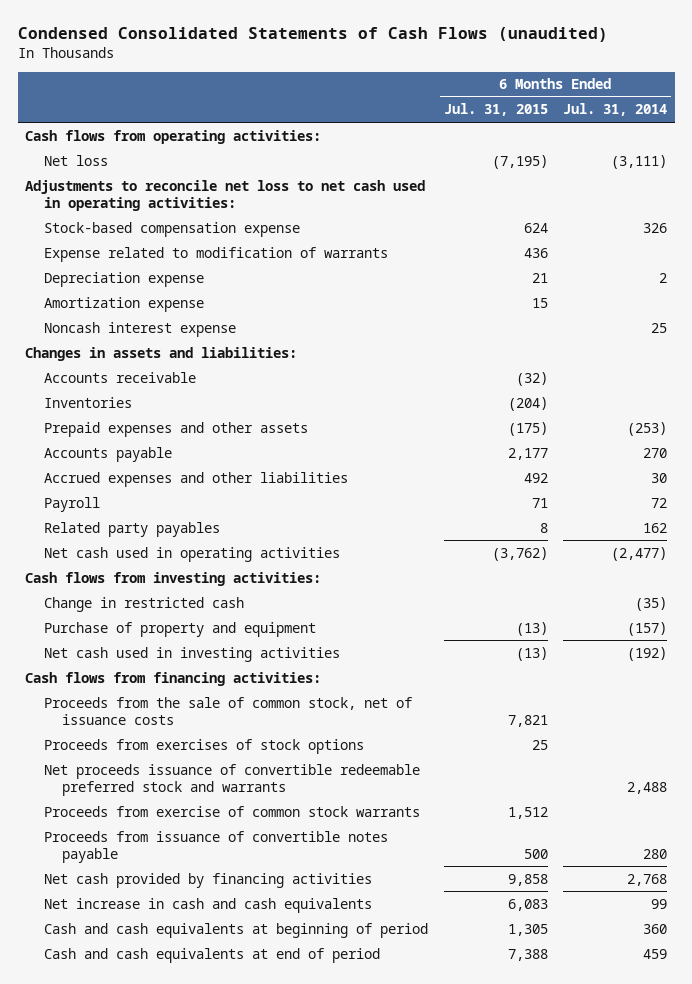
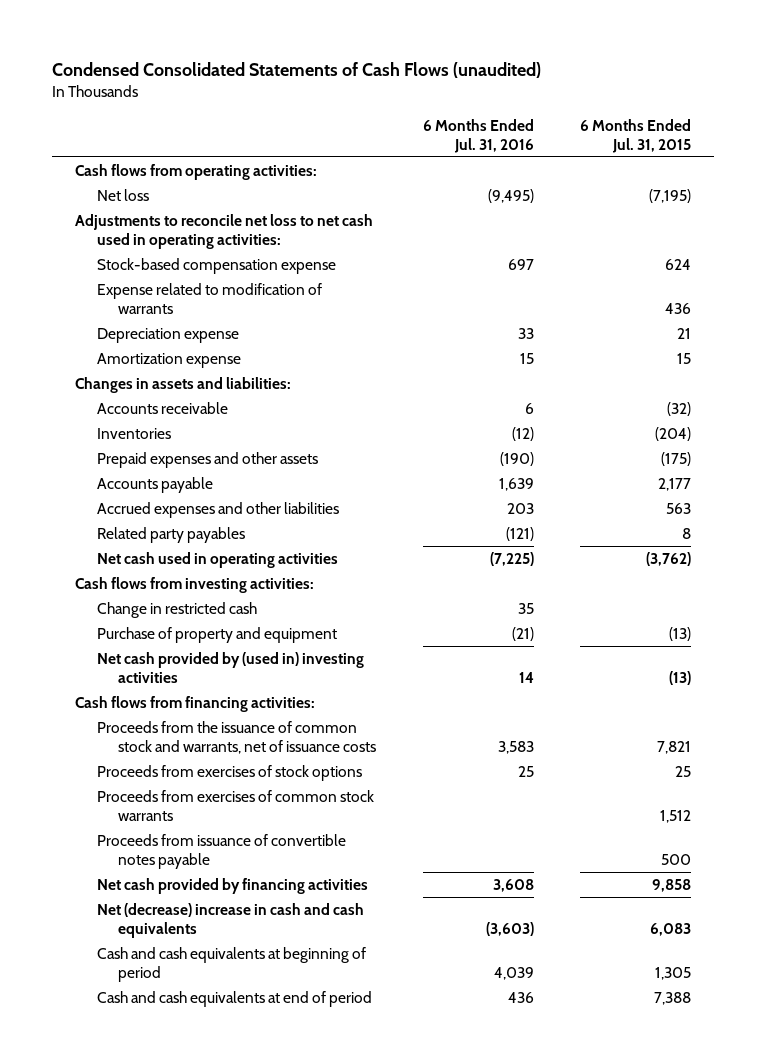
- | 6 Months Ended Jul. 31, 2015 | 6 Months Ended Jul. 31, 2014
+ | 6 Months Ended Jul. 31, 2016 | 6 Months Ended Jul. 31, 2015
- Noncash interest expense | | 25
- Accrued expenses and other liabilities | 492 | 30
- Payroll | 71 | 72
+ Accrued expenses and other liabilities | 203 | 563
- Net cash used in investing activities | (13) | (192)
+ Net cash provided by (used in) investing activities | 14 | (13)
- Proceeds from the sale of common stock, net of issuance costs | 7,821 |
+ Proceeds from the issuance of common stock and warrants, net of issuance costs | 3,583 | 7,821
- Net proceeds issuance of convertible redeemable preferred stock and warrants | | 2,488
- Proceeds from exercise of common stock warrants | 1,512 |
+ Proceeds from exercises of common stock warrants | | 1,512
- Net increase in cash and cash equivalents | 6,083 | 99
+ Net (decrease) increase in cash and cash equivalents | (3,603) | 6,083

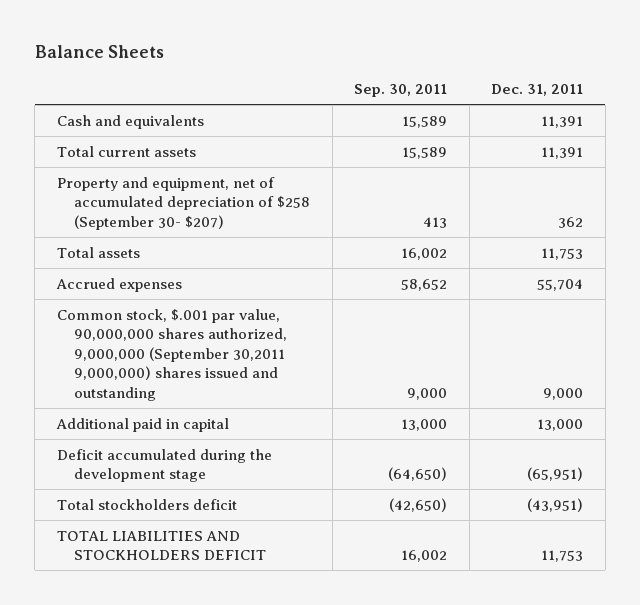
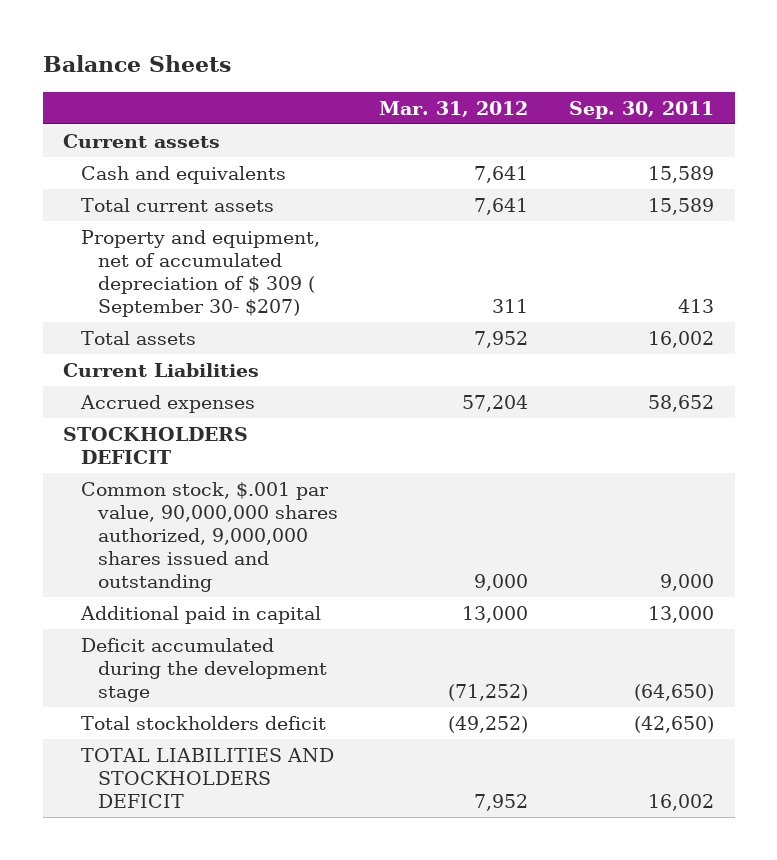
- | Sep. 30, 2011 | Dec. 31, 2011
+ | Mar. 31, 2012 | Sep. 30, 2011
+ Current assets
- Property and equipment, net of accumulated depreciation of $258 (September 30- $207) | 413 | 362
+ Property and equipment, net of accumulated depreciation of $ 309 ( September 30- $207) | 311 | 413
+ Current Liabilities
- Common stock, $.001 par value, 90,000,000 shares authorized, 9,000,000 (September 30,2011 9,000,000) shares issued and outstanding | 9,000 | 9,000
+ STOCKHOLDERS DEFICIT
+ Common stock, $.001 par value, 90,000,000 shares authorized, 9,000,000 shares issued and outstanding | 9,000 | 9,000

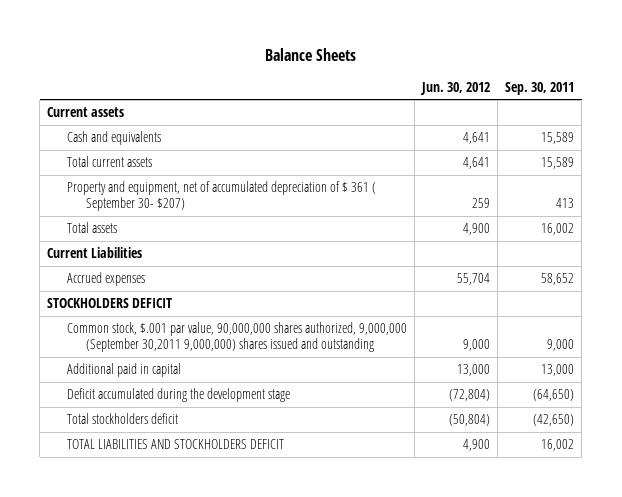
- | Mar. 31, 2012 | Sep. 30, 2011
+ | Jun. 30, 2012 | Sep. 30, 2011
- Property and equipment, net of accumulated depreciation of $ 309 ( September 30- $207) | 311 | 413
+ Property and equipment, net of accumulated depreciation of $ 361 ( September 30- $207) | 259 | 413
- Common stock, $.001 par value, 90,000,000 shares authorized, 9,000,000 shares issued and outstanding | 9,000 | 9,000
+ Common stock, $.001 par value, 90,000,000 shares authorized, 9,000,000 (September 30,2011 9,000,000) shares issued and outstanding | 9,000 | 9,000

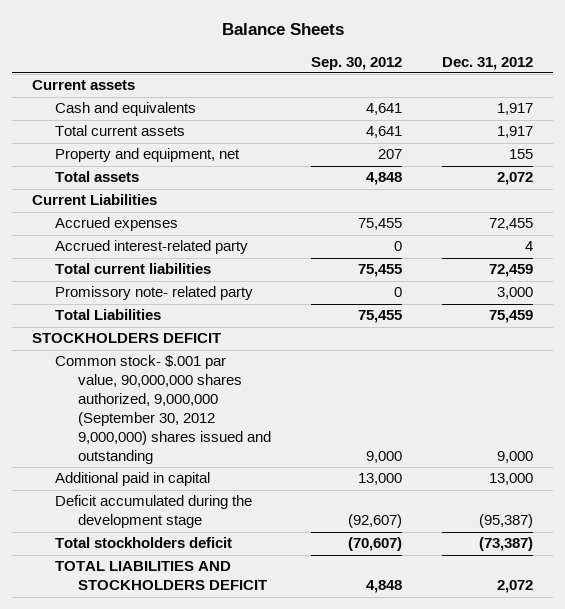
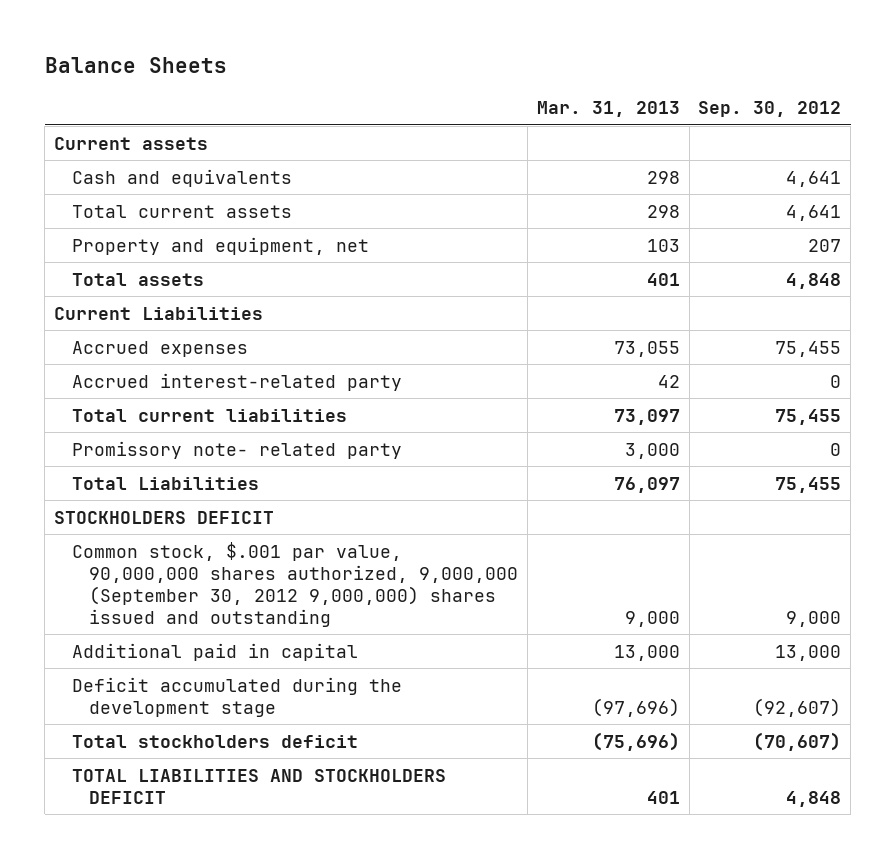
- | Sep. 30, 2012 | Dec. 31, 2012
+ | Mar. 31, 2013 | Sep. 30, 2012
- Common stock- $.001 par value, 90,000,000 shares authorized, 9,000,000 (September 30, 2012 9,000,000) shares issued and outstanding | 9,000 | 9,000
+ Common stock, $.001 par value, 90,000,000 shares authorized, 9,000,000 (September 30, 2012 9,000,000) shares issued and outstanding | 9,000 | 9,000

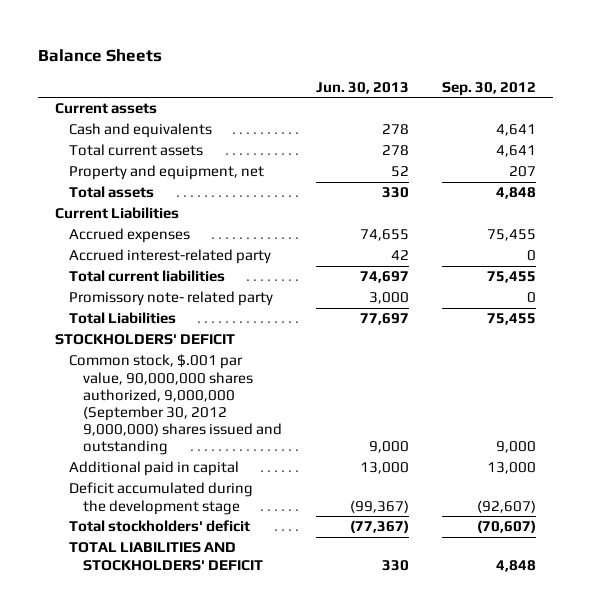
- | Mar. 31, 2013 | Sep. 30, 2012
+ | Jun. 30, 2013 | Sep. 30, 2012
- STOCKHOLDERS DEFICIT
+ STOCKHOLDERS' DEFICIT
- Total stockholders deficit | (75,696) | (70,607)
- TOTAL LIABILITIES AND STOCKHOLDERS DEFICIT | 401 | 4,848
+ Total stockholders' deficit | (77,367) | (70,607)
+ TOTAL LIABILITIES AND STOCKHOLDERS' DEFICIT | 330 | 4,848

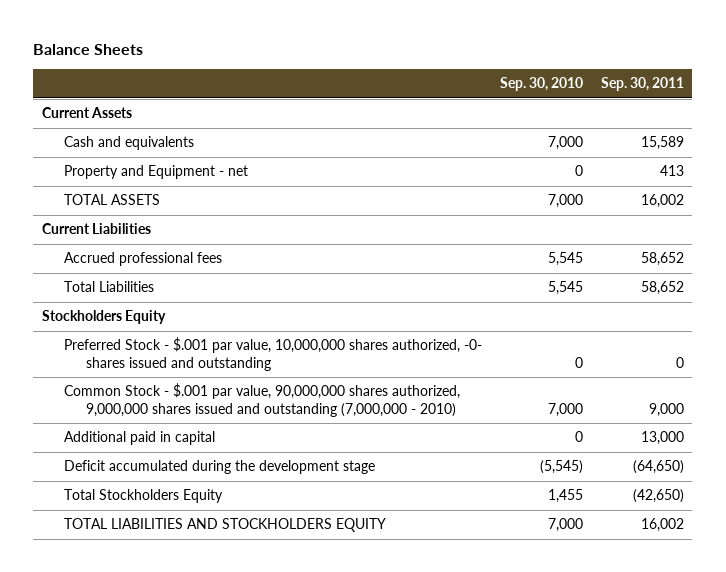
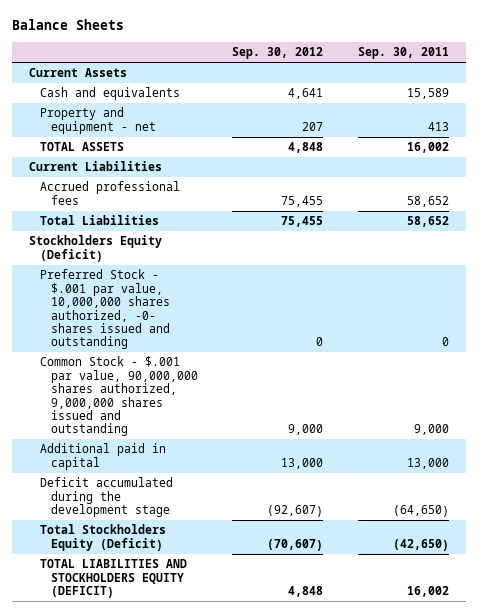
- | Sep. 30, 2010 | Sep. 30, 2011
+ | Sep. 30, 2012 | Sep. 30, 2011
- Property and Equipment - net | 0 | 413
+ Property and equipment - net | 207 | 413
- Stockholders Equity
+ Stockholders Equity (Deficit)
- Common Stock - $.001 par value, 90,000,000 shares authorized, 9,000,000 shares issued and outstanding (7,000,000 - 2010) | 7,000 | 9,000
+ Common Stock - $.001 par value, 90,000,000 shares authorized, 9,000,000 shares issued and outstanding | 9,000 | 9,000
- Total Stockholders Equity | 1,455 | (42,650)
- TOTAL LIABILITIES AND STOCKHOLDERS EQUITY | 7,000 | 16,002
+ Total Stockholders Equity (Deficit) | (70,607) | (42,650)
+ TOTAL LIABILITIES AND STOCKHOLDERS EQUITY (DEFICIT) | 4,848 | 16,002

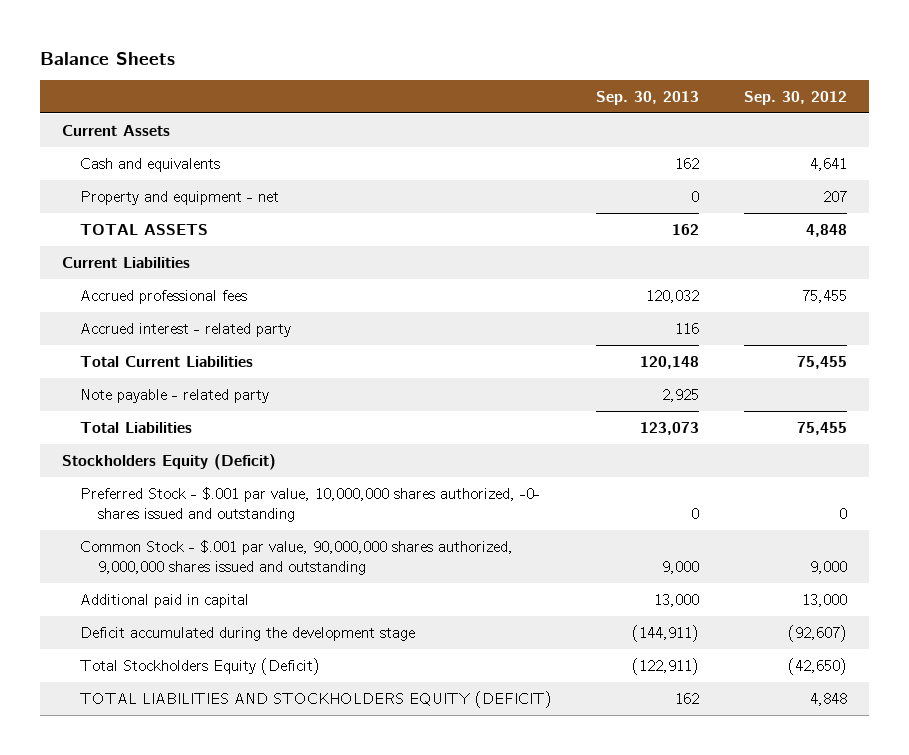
- | Sep. 30, 2012 | Sep. 30, 2011
+ | Sep. 30, 2013 | Sep. 30, 2012
+ Accrued interest - related party | 116 |
+ Total Current Liabilities | 120,148 | 75,455
+ Note payable - related party | 2,925 |
- Total Stockholders Equity (Deficit) | (70,607) | (42,650)
+ Total Stockholders Equity (Deficit) | (122,911) | (42,650)

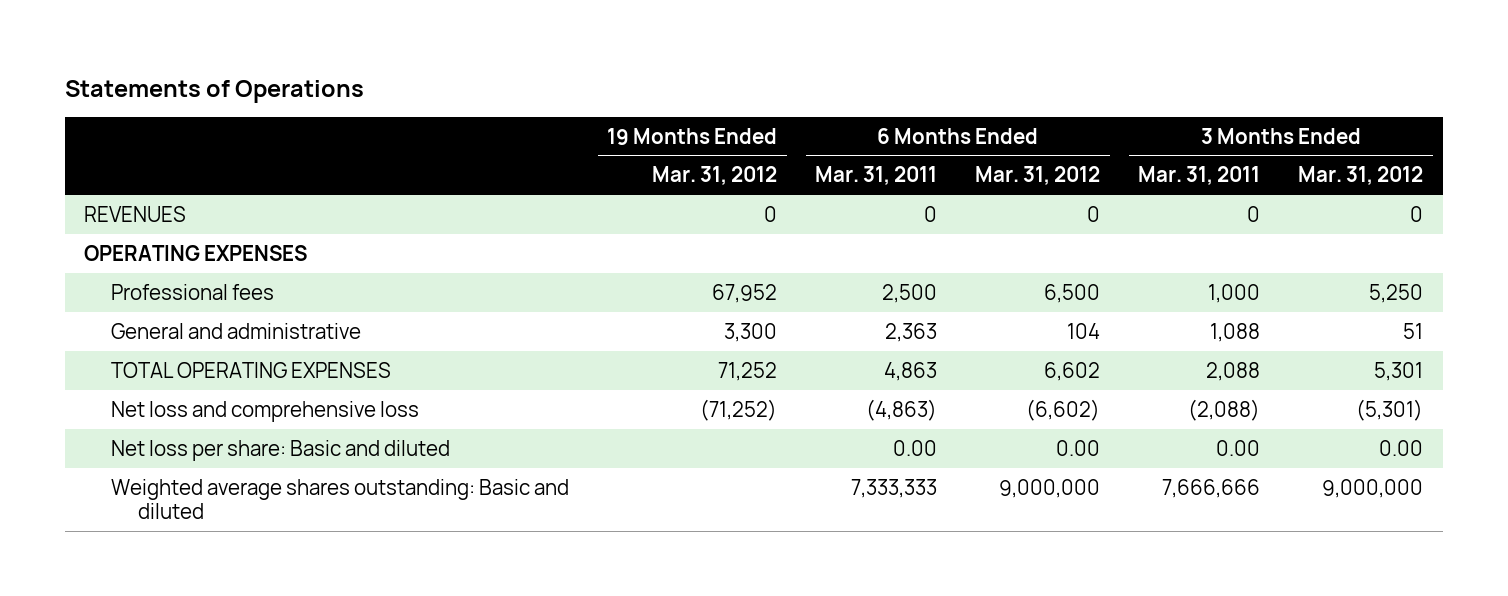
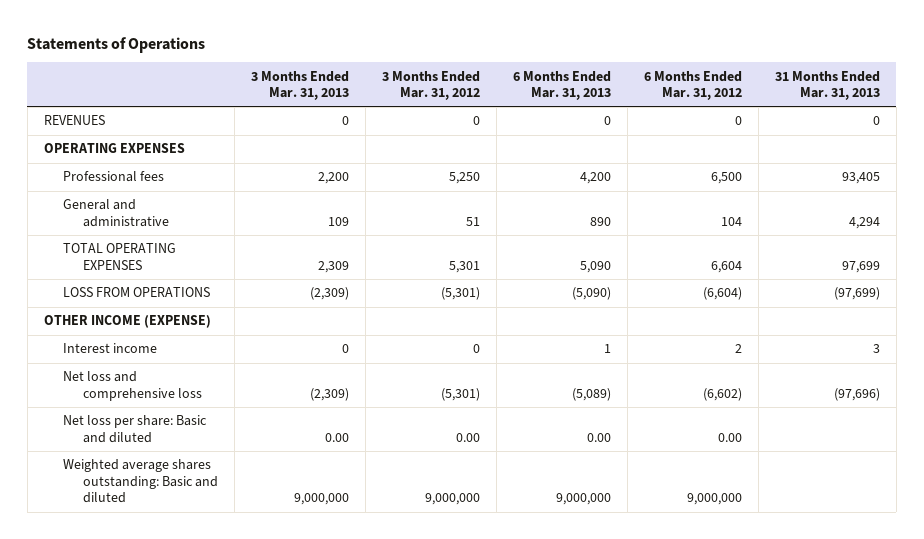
- | 19 Months Ended Mar. 31, 2012 | 6 Months Ended Mar. 31, 2011 | 6 Months Ended Mar. 31, 2012 | 3 Months Ended Mar. 31, 2011 | 3 Months Ended Mar. 31, 2012
+ | 3 Months Ended Mar. 31, 2013 | 3 Months Ended Mar. 31, 2012 | 6 Months Ended Mar. 31, 2013 | 6 Months Ended Mar. 31, 2012 | 31 Months Ended Mar. 31, 2013
- TOTAL OPERATING EXPENSES | 71,252 | 4,863 | 6,602 | 2,088 | 5,301
+ TOTAL OPERATING EXPENSES | 2,309 | 5,301 | 5,090 | 6,604 | 97,699
+ LOSS FROM OPERATIONS | (2,309) | (5,301) | (5,090) | (6,604) | (97,699)
+ OTHER INCOME (EXPENSE)
+ Interest income | 0 | 0 | 1 | 2 | 3

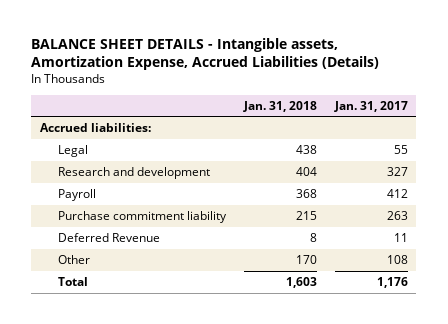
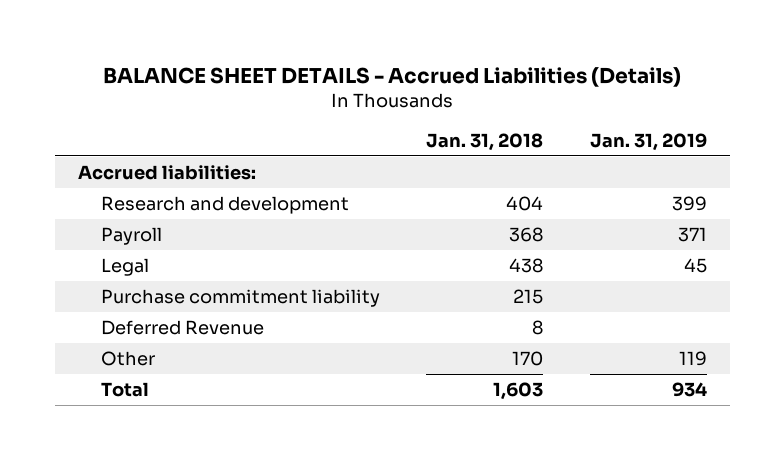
- BALANCE SHEET DETAILS - Intangible assets, Amortization Expense, Accrued Liabilities (Details)
+ BALANCE SHEET DETAILS - Accrued Liabilities (Details)
- | Jan. 31, 2018 | Jan. 31, 2017
+ | Jan. 31, 2018 | Jan. 31, 2019
moved down: Legal | 438 | 45

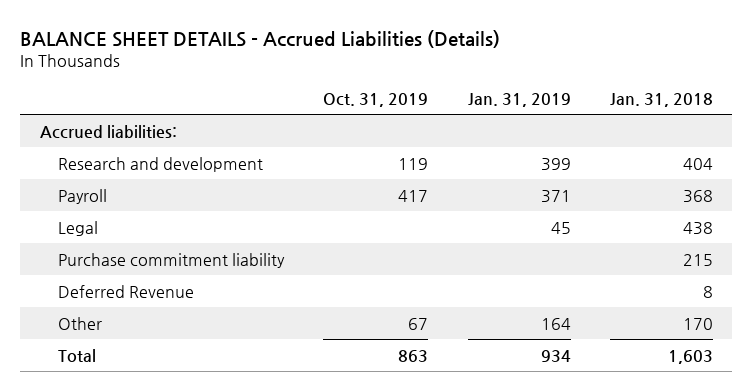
- | Jan. 31, 2018 | Jan. 31, 2019
+ | Oct. 31, 2019 | Jan. 31, 2019 | Jan. 31, 2018
- Other | 170 | 119
+ Other | 67 | 164 | 170

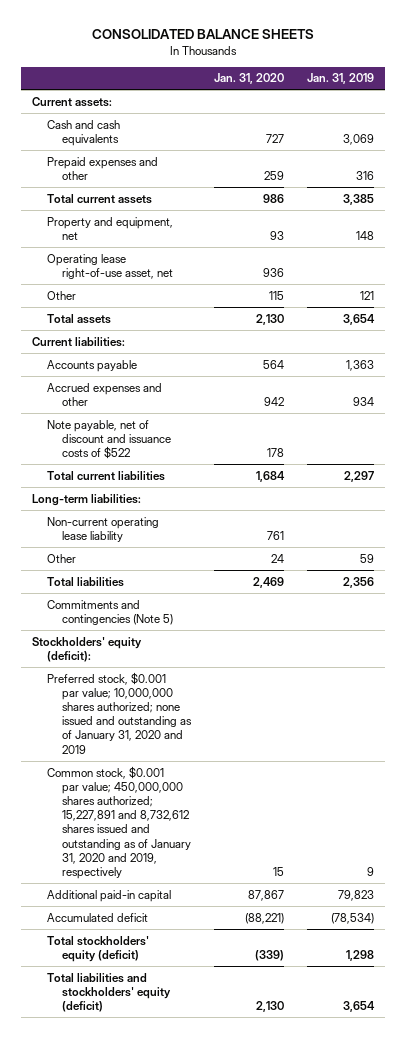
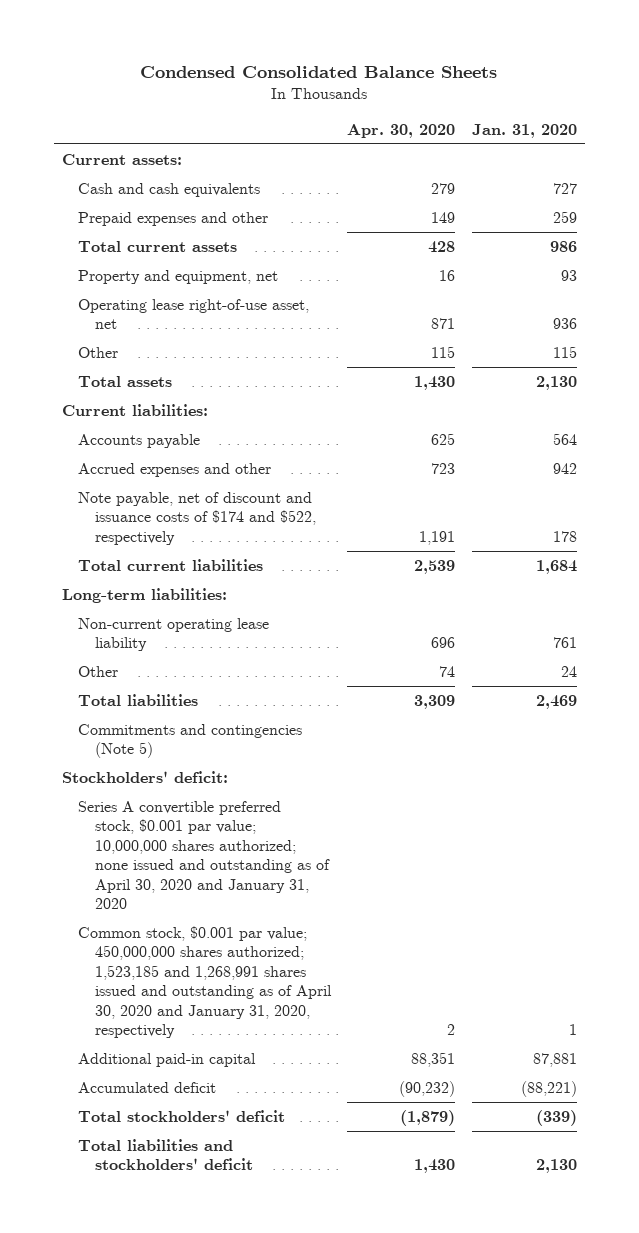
- CONSOLIDATED BALANCE SHEETS
+ Condensed Consolidated Balance Sheets
- | Jan. 31, 2020 | Jan. 31, 2019
+ | Apr. 30, 2020 | Jan. 31, 2020
- Note payable, net of discount and issuance costs of $522 | 178 |
+ Note payable, net of discount and issuance costs of $174 and $522, respectively | 1,191 | 178
- Stockholders' equity (deficit):
- Preferred stock, $0.001 par value; 10,000,000 shares authorized; none issued and outstanding as of January 31, 2020 and 2019
- Common stock, $0.001 par value; 450,000,000 shares authorized; 15,227,891 and 8,732,612 shares issued and outstanding as of January 31, 2020 and 2019, respectively | 15 | 9
- Additional paid-in capital | 87,867 | 79,823
+ Stockholders' deficit:
+ Series A convertible preferred stock, $0.001 par value; 10,000,000 shares authorized; none issued and outstanding as of April 30, 2020 and January 31, 2020
+ Common stock, $0.001 par value; 450,000,000 shares authorized; 1,523,185 and 1,268,991 shares issued and outstanding as of April 30, 2020 and January 31, 2020, respectively | 2 | 1
+ Additional paid-in capital | 88,351 | 87,881
- Total stockholders' equity (deficit) | (339) | 1,298
- Total liabilities and stockholders' equity (deficit) | 2,130 | 3,654
+ Total stockholders' deficit | (1,879) | (339)
+ Total liabilities and stockholders' deficit | 1,430 | 2,130

